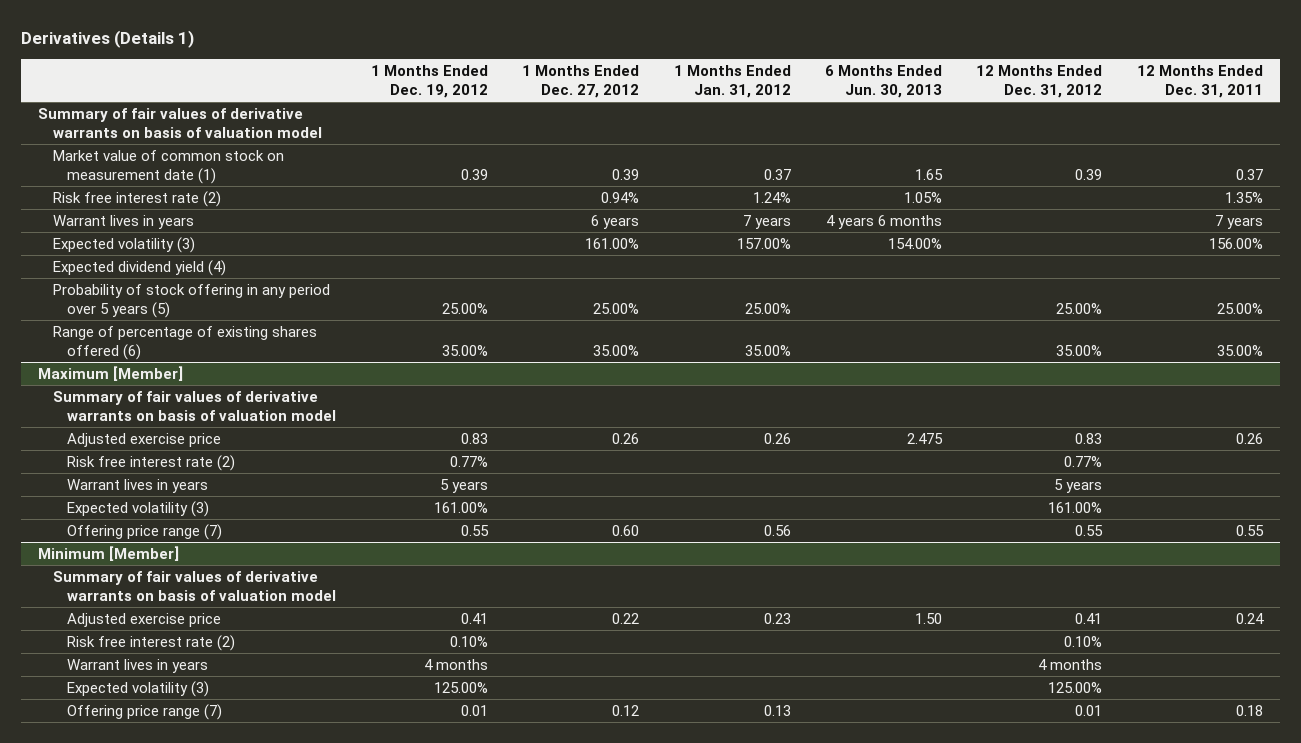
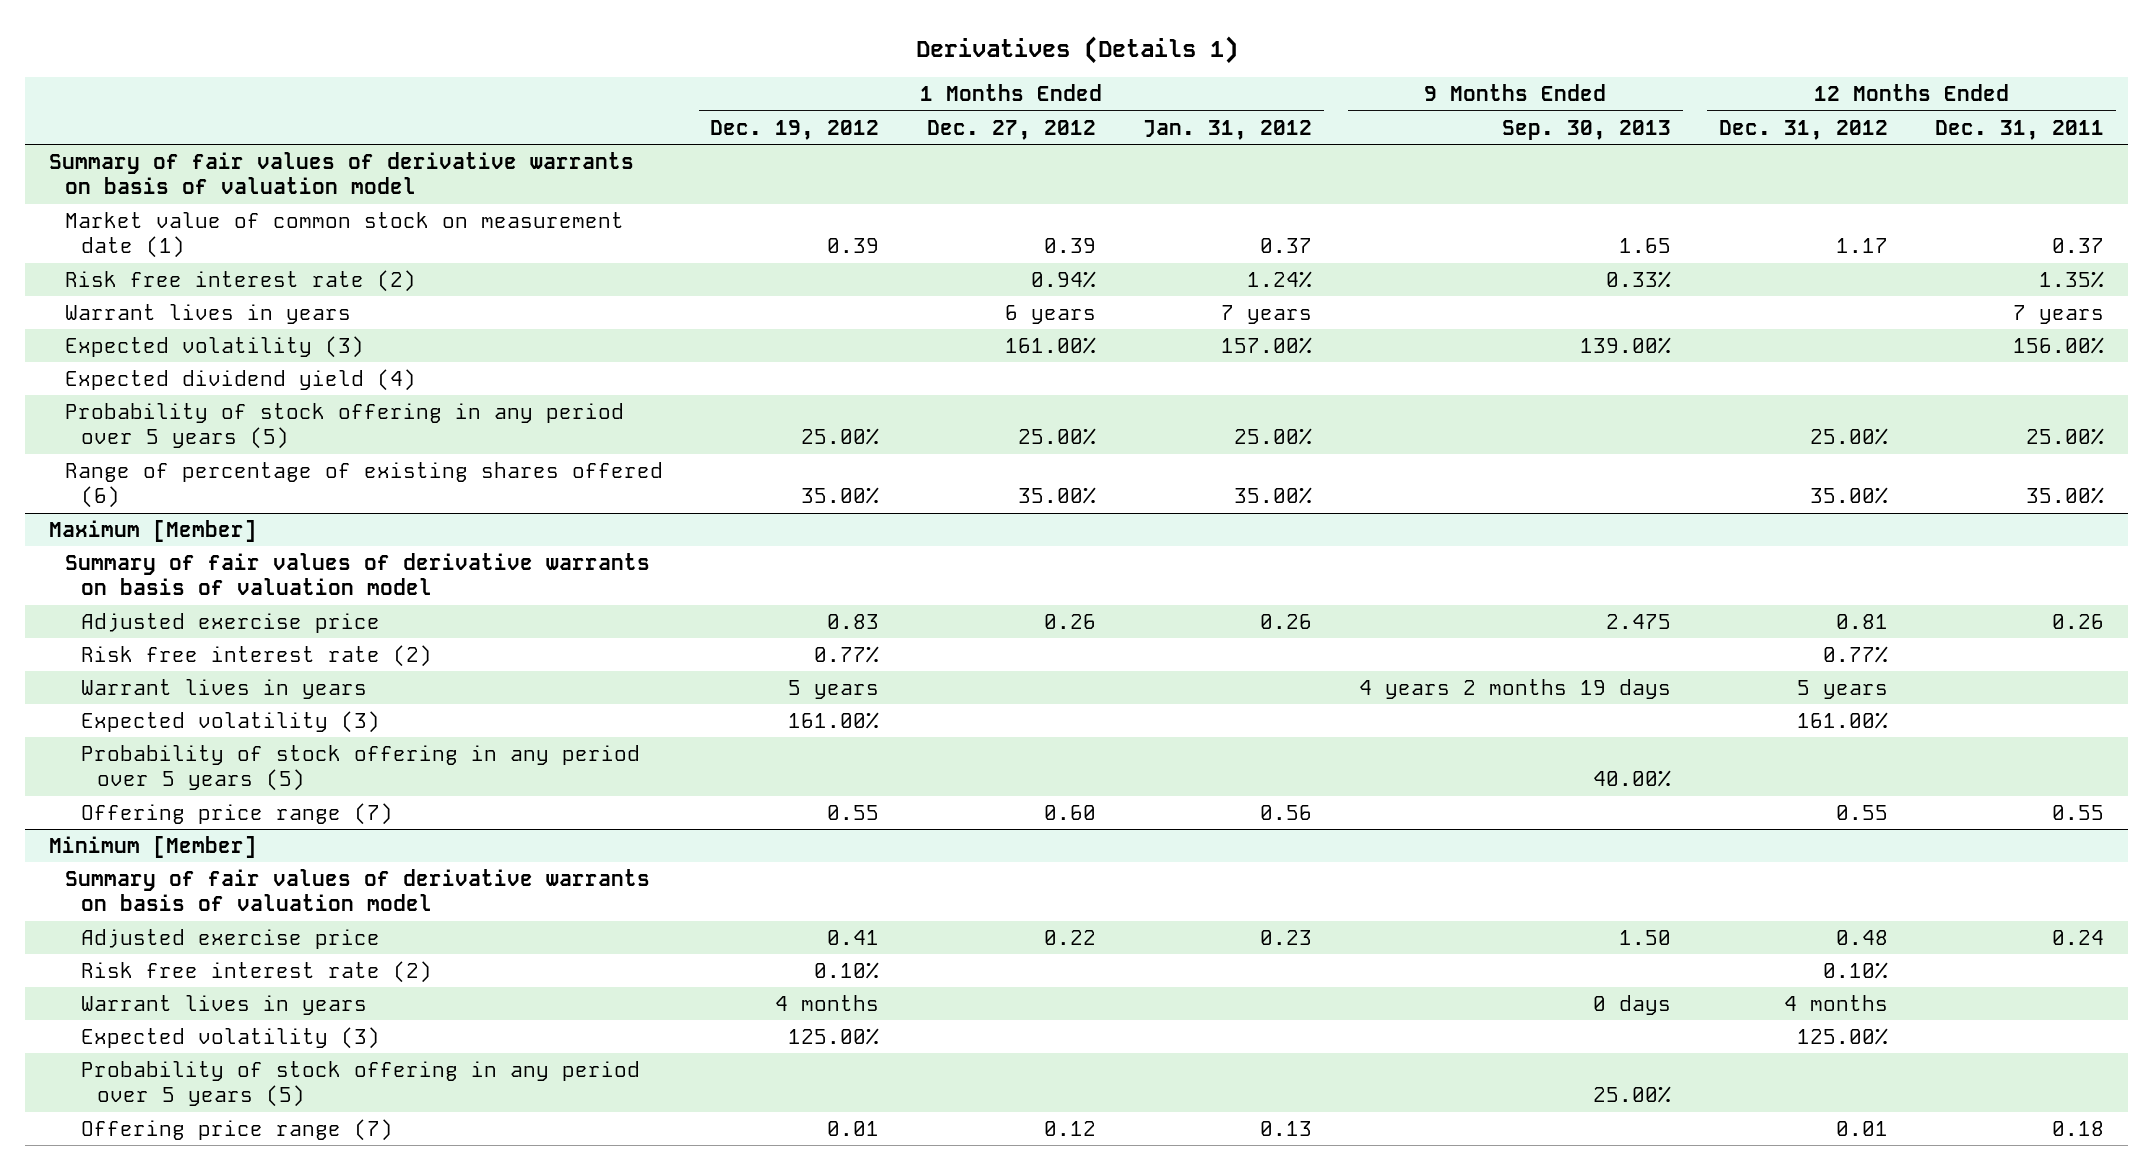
- | 1 Months Ended Dec. 19, 2012 | 1 Months Ended Dec. 27, 2012 | 1 Months Ended Jan. 31, 2012 | 6 Months Ended Jun. 30, 2013 | 12 Months Ended Dec. 31, 2012 | 12 Months Ended Dec. 31, 2011
+ | 1 Months Ended Dec. 19, 2012 | 1 Months Ended Dec. 27, 2012 | 1 Months Ended Jan. 31, 2012 | 9 Months Ended Sep. 30, 2013 | 12 Months Ended Dec. 31, 2012 | 12 Months Ended Dec. 31, 2011
- Market value of common stock on measurement date (1) | 0.39 | 0.39 | 0.37 | 1.65 | 0.39 | 0.37
+ Market value of common stock on measurement date (1) | 0.39 | 0.39 | 0.37 | 1.65 | 1.17 | 0.37
@ Maximum [Member]
- Adjusted exercise price | 0.83 | 0.26 | 0.26 | 2.475 | 0.83 | 0.26
+ Adjusted exercise price | 0.83 | 0.26 | 0.26 | 2.475 | 0.81 | 0.26
+ Probability of stock offering in any period over 5 years (5) | | | | 40.00% | |
@ Minimum [Member]
- Adjusted exercise price | 0.41 | 0.22 | 0.23 | 1.50 | 0.41 | 0.24
+ Adjusted exercise price | 0.41 | 0.22 | 0.23 | 1.50 | 0.48 | 0.24
+ Probability of stock offering in any period over 5 years (5) | | | | 25.00% | |

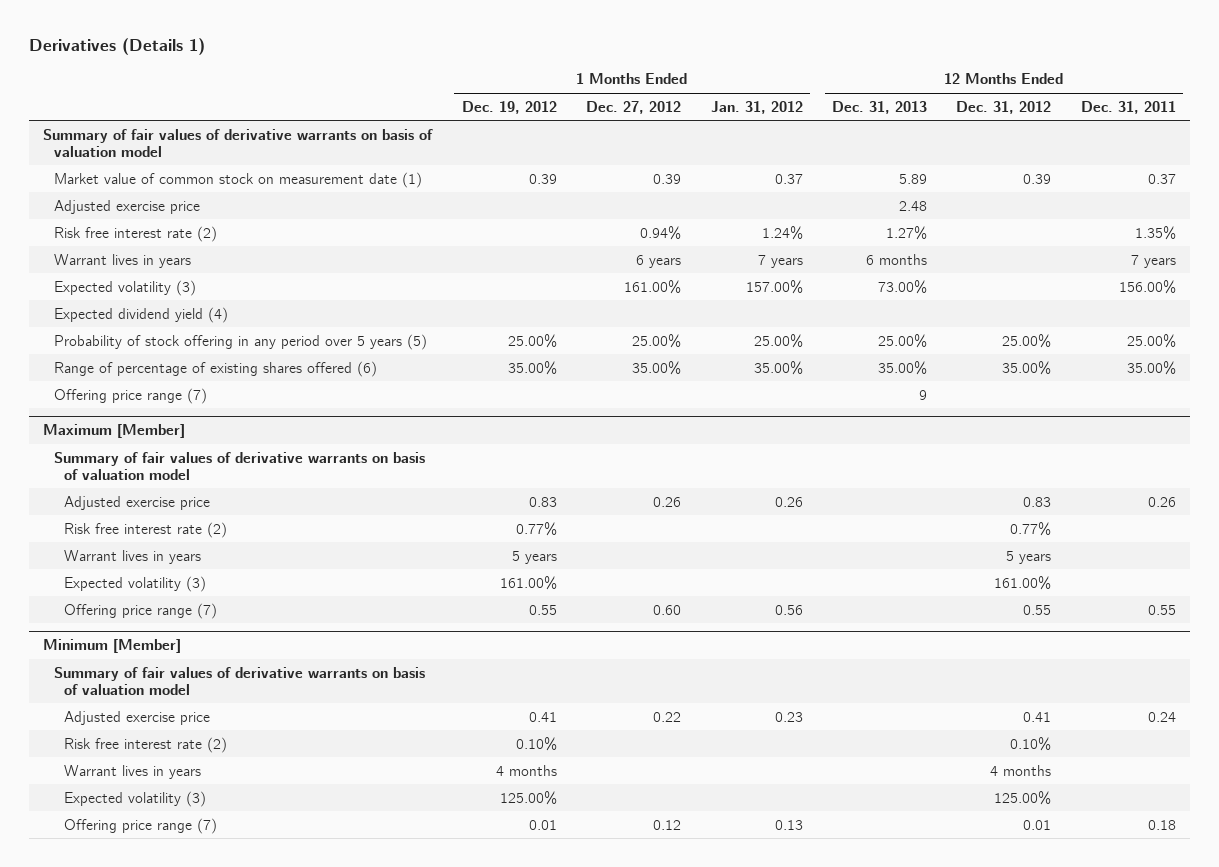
- | 1 Months Ended Dec. 19, 2012 | 1 Months Ended Dec. 27, 2012 | 1 Months Ended Jan. 31, 2012 | 9 Months Ended Sep. 30, 2013 | 12 Months Ended Dec. 31, 2012 | 12 Months Ended Dec. 31, 2011
+ | 1 Months Ended Dec. 19, 2012 | 1 Months Ended Dec. 27, 2012 | 1 Months Ended Jan. 31, 2012 | 12 Months Ended Dec. 31, 2013 | 12 Months Ended Dec. 31, 2012 | 12 Months Ended Dec. 31, 2011
- Market value of common stock on measurement date (1) | 0.39 | 0.39 | 0.37 | 1.65 | 1.17 | 0.37
+ Market value of common stock on measurement date (1) | 0.39 | 0.39 | 0.37 | 5.89 | 0.39 | 0.37
+ Adjusted exercise price | | | | 2.48 | |
+ Offering price range (7) | | | | 9 | |
@ Maximum [Member]
- Adjusted exercise price | 0.83 | 0.26 | 0.26 | 2.475 | 0.81 | 0.26
+ Adjusted exercise price | 0.83 | 0.26 | 0.26 | | 0.83 | 0.26
- Probability of stock offering in any period over 5 years (5) | | | | 40.00% | |
@ Minimum [Member]
- Adjusted exercise price | 0.41 | 0.22 | 0.23 | 1.50 | 0.48 | 0.24
+ Adjusted exercise price | 0.41 | 0.22 | 0.23 | | 0.41 | 0.24
- Probability of stock offering in any period over 5 years (5) | | | | 25.00% | |

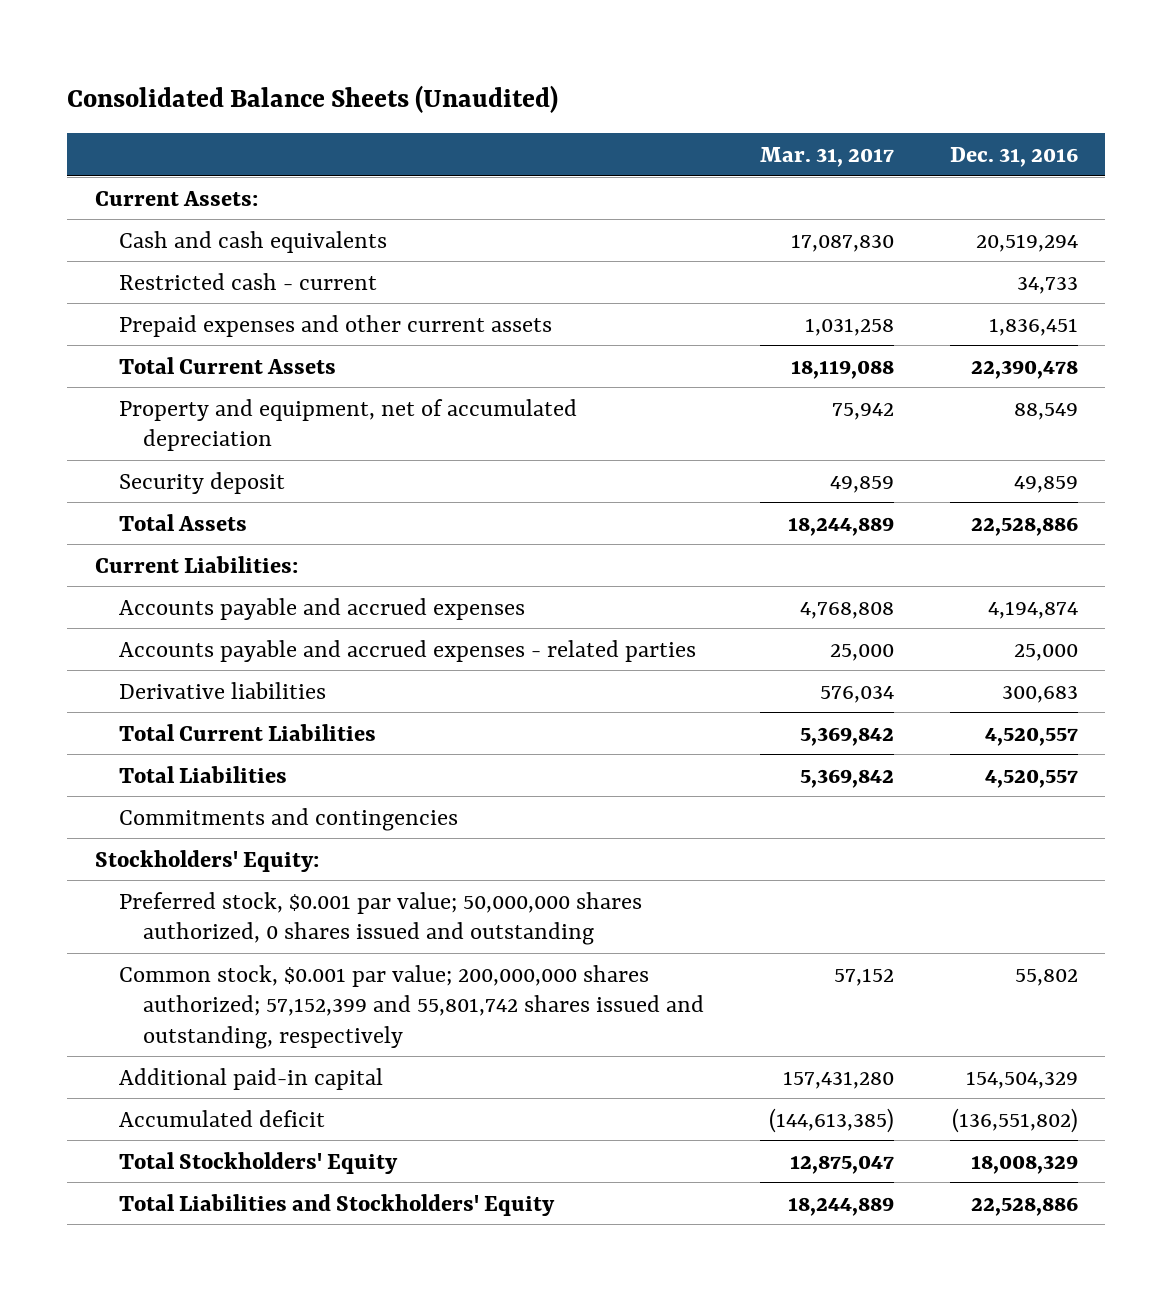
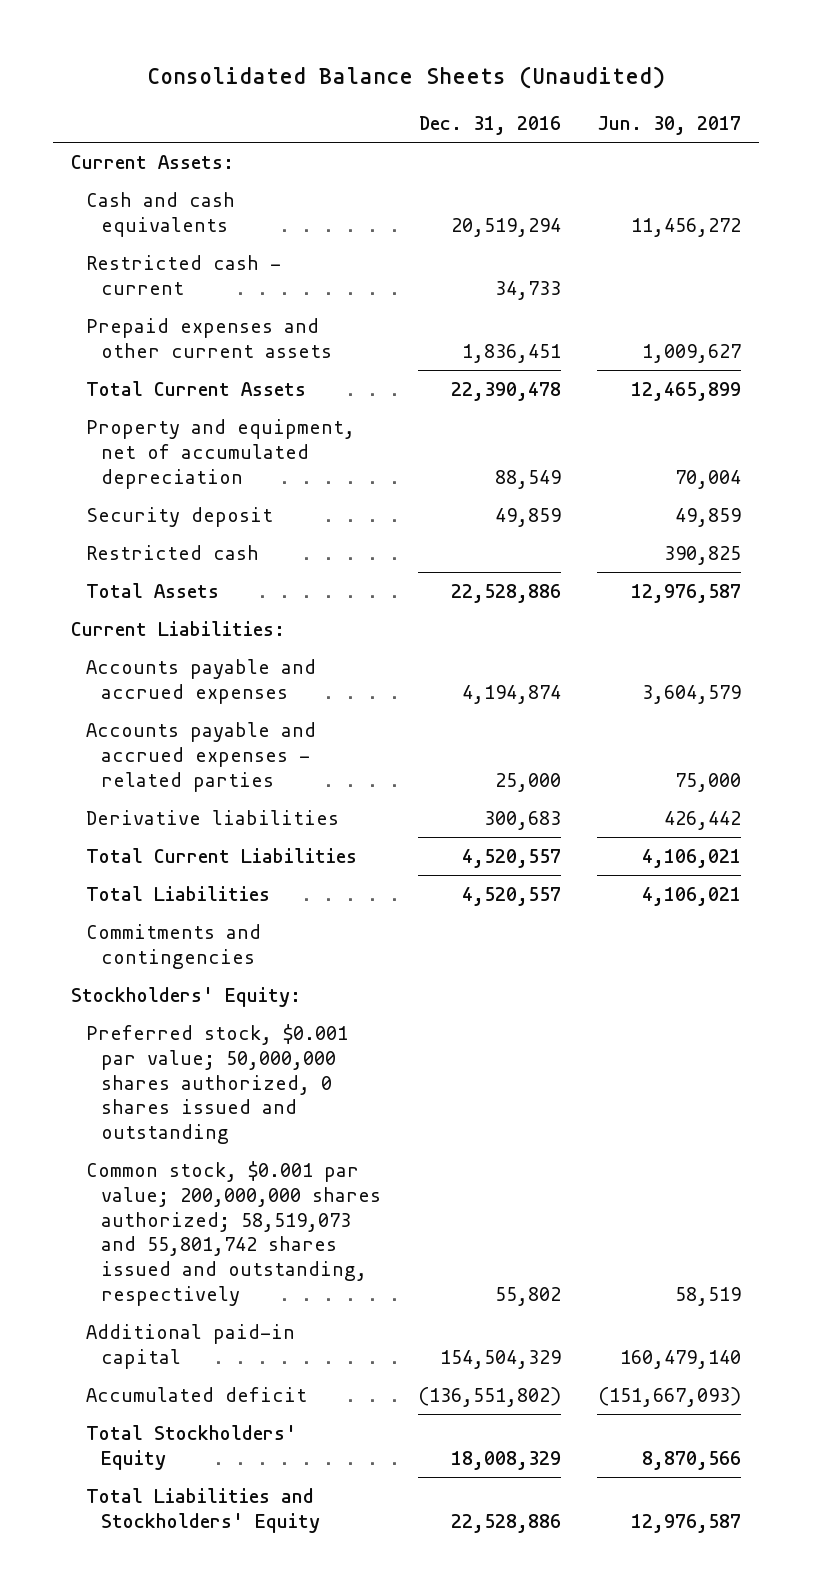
- | Mar. 31, 2017 | Dec. 31, 2016
+ | Dec. 31, 2016 | Jun. 30, 2017
+ Restricted cash | | 390,825
- Common stock, $0.001 par value; 200,000,000 shares authorized; 57,152,399 and 55,801,742 shares issued and outstanding, respectively | 57,152 | 55,802
+ Common stock, $0.001 par value; 200,000,000 shares authorized; 58,519,073 and 55,801,742 shares issued and outstanding, respectively | 55,802 | 58,519

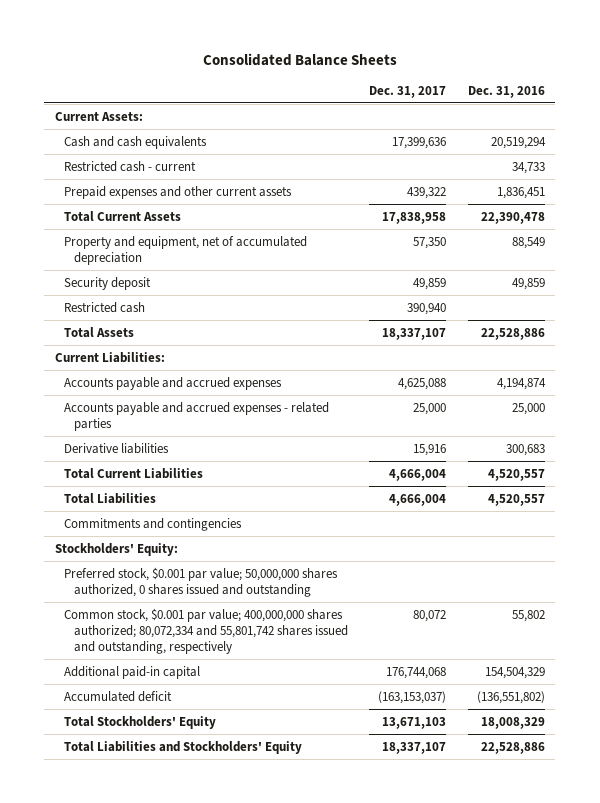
- Consolidated Balance Sheets (Unaudited)
+ Consolidated Balance Sheets
- | Dec. 31, 2016 | Jun. 30, 2017
+ | Dec. 31, 2017 | Dec. 31, 2016
- Common stock, $0.001 par value; 200,000,000 shares authorized; 58,519,073 and 55,801,742 shares issued and outstanding, respectively | 55,802 | 58,519
+ Common stock, $0.001 par value; 400,000,000 shares authorized; 80,072,334 and 55,801,742 shares issued and outstanding, respectively | 80,072 | 55,802

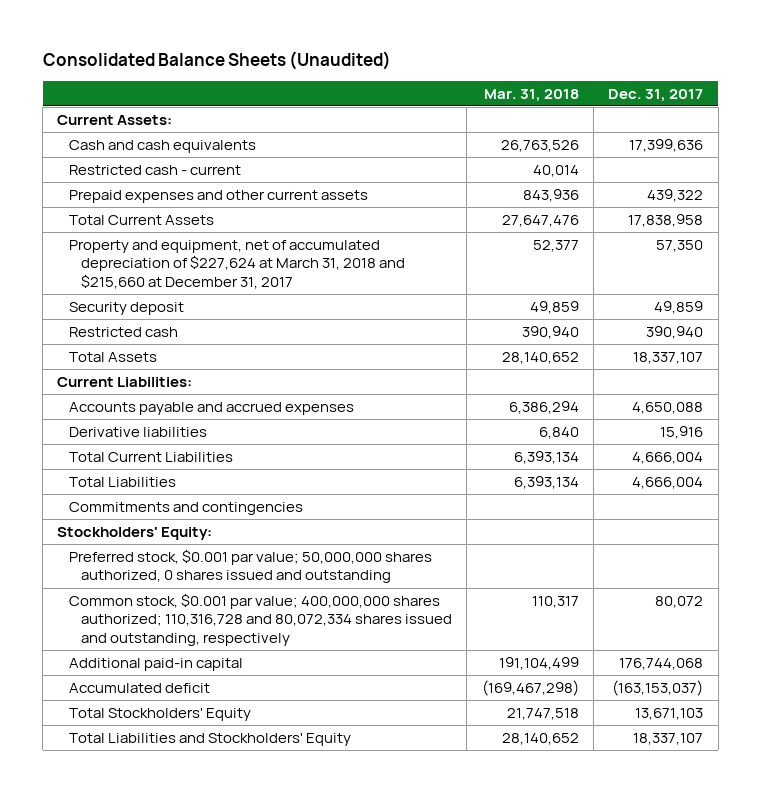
- Consolidated Balance Sheets
+ Consolidated Balance Sheets (Unaudited)
- | Dec. 31, 2017 | Dec. 31, 2016
+ | Mar. 31, 2018 | Dec. 31, 2017
- Property and equipment, net of accumulated depreciation | 57,350 | 88,549
+ Property and equipment, net of accumulated depreciation of $227,624 at March 31, 2018 and $215,660 at December 31, 2017 | 52,377 | 57,350
- Accounts payable and accrued expenses | 4,625,088 | 4,194,874
- Accounts payable and accrued expenses - related parties | 25,000 | 25,000
+ Accounts payable and accrued expenses | 6,386,294 | 4,650,088
- Common stock, $0.001 par value; 400,000,000 shares authorized; 80,072,334 and 55,801,742 shares issued and outstanding, respectively | 80,072 | 55,802
+ Common stock, $0.001 par value; 400,000,000 shares authorized; 110,316,728 and 80,072,334 shares issued and outstanding, respectively | 110,317 | 80,072

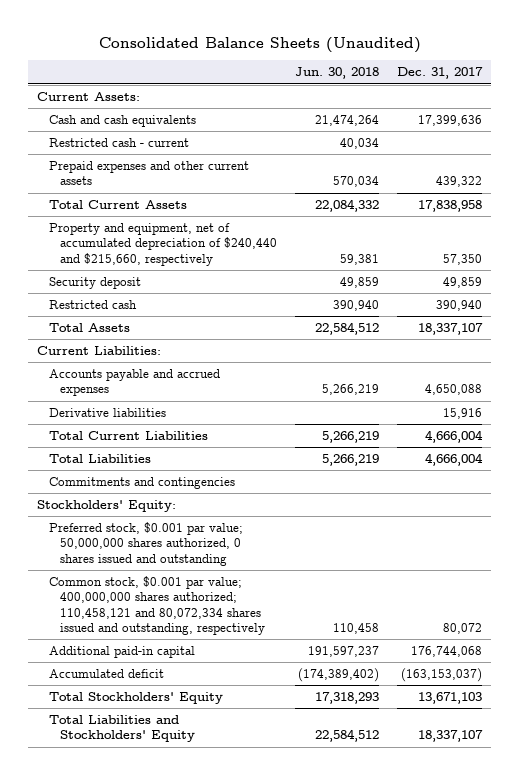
- | Mar. 31, 2018 | Dec. 31, 2017
+ | Jun. 30, 2018 | Dec. 31, 2017
- Property and equipment, net of accumulated depreciation of $227,624 at March 31, 2018 and $215,660 at December 31, 2017 | 52,377 | 57,350
+ Property and equipment, net of accumulated depreciation of $240,440 and $215,660, respectively | 59,381 | 57,350
- Common stock, $0.001 par value; 400,000,000 shares authorized; 110,316,728 and 80,072,334 shares issued and outstanding, respectively | 110,317 | 80,072
+ Common stock, $0.001 par value; 400,000,000 shares authorized; 110,458,121 and 80,072,334 shares issued and outstanding, respectively | 110,458 | 80,072

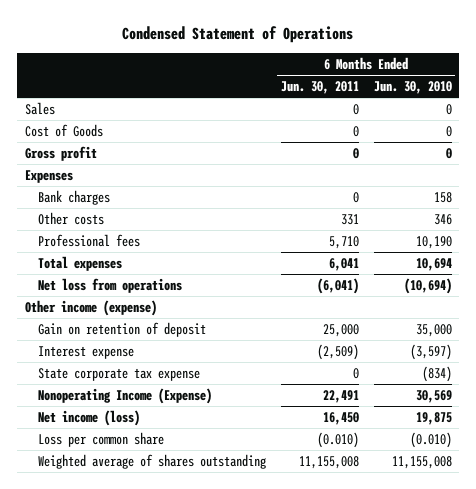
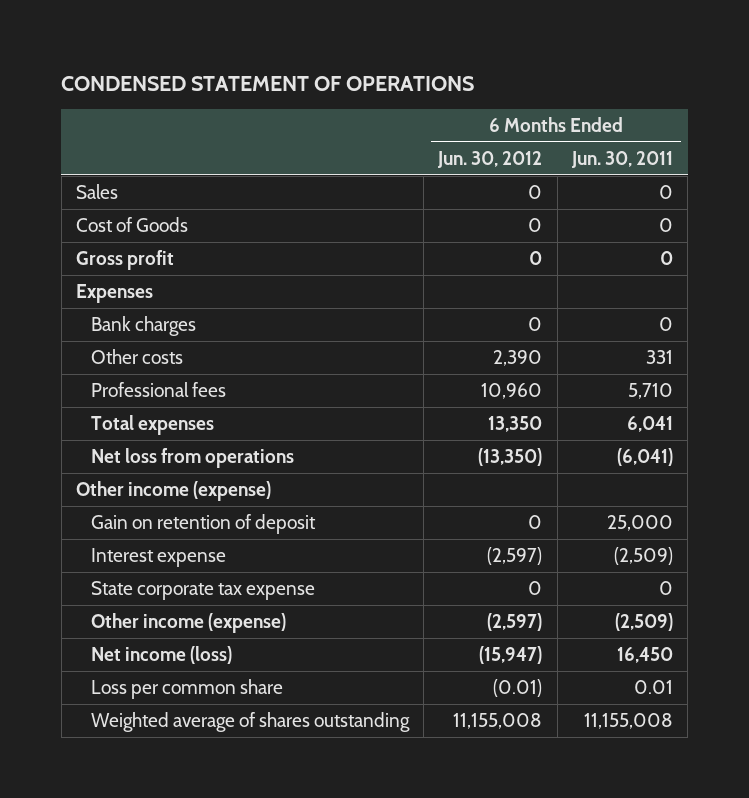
- Condensed Statement of Operations
+ CONDENSED STATEMENT OF OPERATIONS
- | 6 Months Ended Jun. 30, 2011 | 6 Months Ended Jun. 30, 2010
+ | 6 Months Ended Jun. 30, 2012 | 6 Months Ended Jun. 30, 2011
- Nonoperating Income (Expense) | 22,491 | 30,569
+ Other income (expense) | (2,597) | (2,509)
- Loss per common share | (0.010) | (0.010)
+ Loss per common share | (0.01) | 0.01

